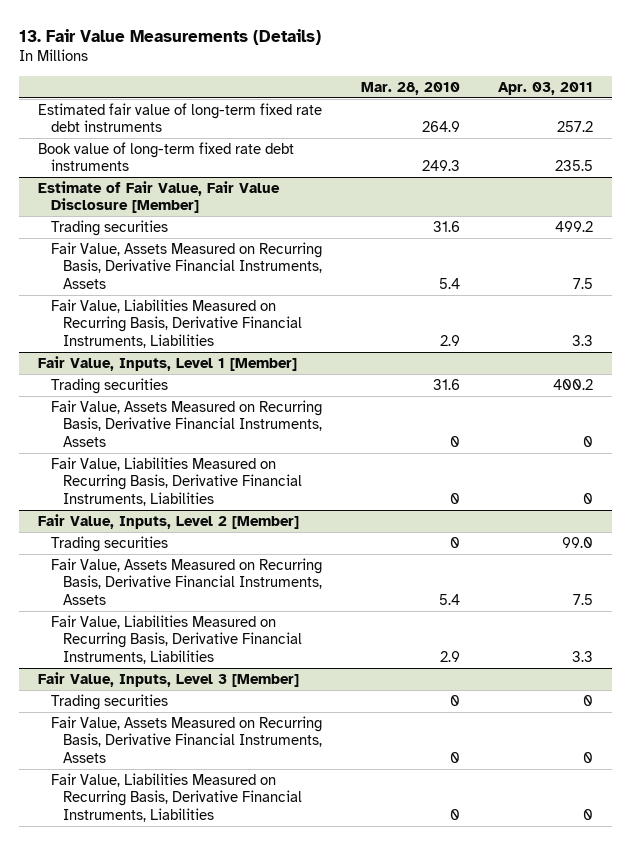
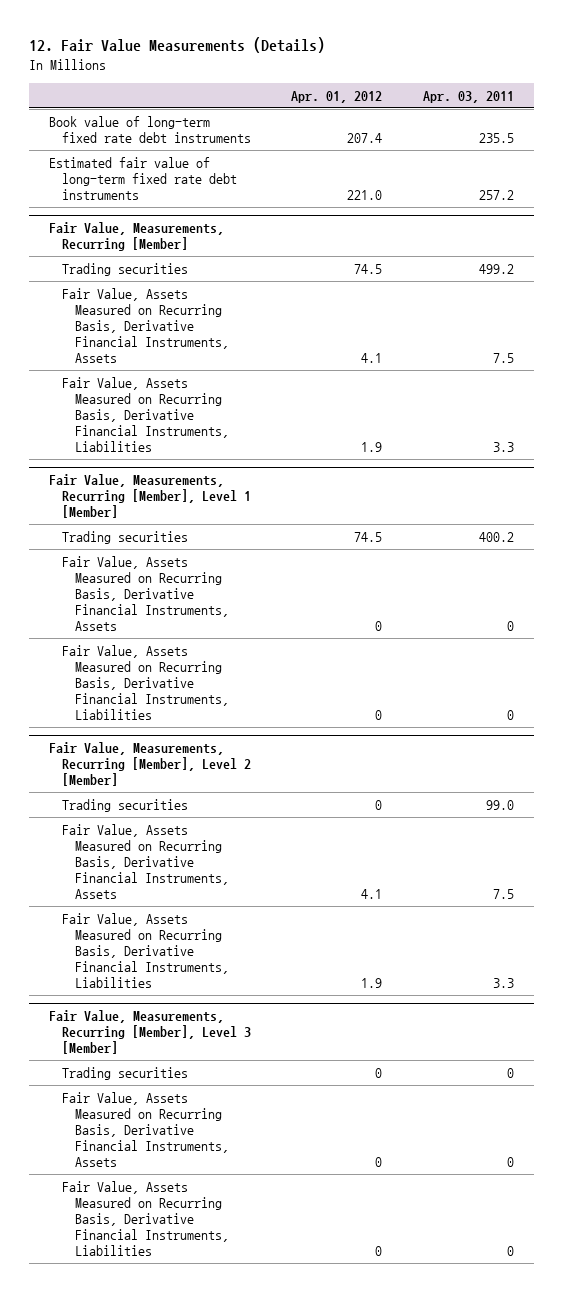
- 13. Fair Value Measurements (Details)
+ 12. Fair Value Measurements (Details)
- | Mar. 28, 2010 | Apr. 03, 2011
+ | Apr. 01, 2012 | Apr. 03, 2011
- Estimate of Fair Value, Fair Value Disclosure [Member]
moved down: Estimated fair value of long-term fixed rate debt instruments | 221.0 | 257.2
+ Fair Value, Measurements, Recurring [Member]
- Fair Value, Liabilities Measured on Recurring Basis, Derivative Financial Instruments, Liabilities | 2.9 | 3.3
- Fair Value, Inputs, Level 1 [Member]
+ Fair Value, Assets Measured on Recurring Basis, Derivative Financial Instruments, Liabilities | 1.9 | 3.3
+ Fair Value, Measurements, Recurring [Member], Level 1 [Member]
- Fair Value, Liabilities Measured on Recurring Basis, Derivative Financial Instruments, Liabilities | 0 | 0
- Fair Value, Inputs, Level 2 [Member]
+ Fair Value, Assets Measured on Recurring Basis, Derivative Financial Instruments, Liabilities | 0 | 0
+ Fair Value, Measurements, Recurring [Member], Level 2 [Member]
- Fair Value, Liabilities Measured on Recurring Basis, Derivative Financial Instruments, Liabilities | 2.9 | 3.3
- Fair Value, Inputs, Level 3 [Member]
+ Fair Value, Assets Measured on Recurring Basis, Derivative Financial Instruments, Liabilities | 1.9 | 3.3
+ Fair Value, Measurements, Recurring [Member], Level 3 [Member]
- Fair Value, Liabilities Measured on Recurring Basis, Derivative Financial Instruments, Liabilities | 0 | 0
+ Fair Value, Assets Measured on Recurring Basis, Derivative Financial Instruments, Liabilities | 0 | 0

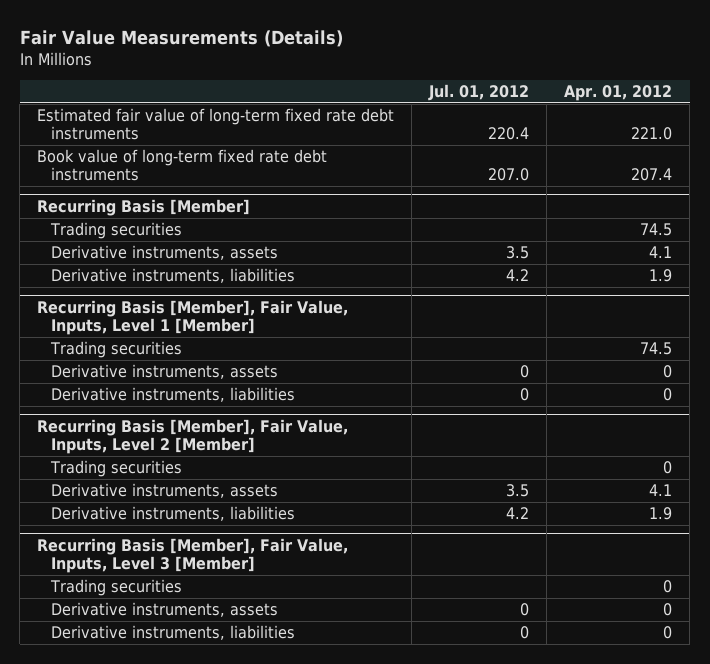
- 12. Fair Value Measurements (Details)
+ Fair Value Measurements (Details)
- | Apr. 01, 2012 | Apr. 03, 2011
+ | Jul. 01, 2012 | Apr. 01, 2012
- Fair Value, Measurements, Recurring [Member]
moved down: Book value of long-term fixed rate debt instruments | 207.0 | 207.4
+ Recurring Basis [Member]
- Fair Value, Assets Measured on Recurring Basis, Derivative Financial Instruments, Assets | 4.1 | 7.5
- Fair Value, Assets Measured on Recurring Basis, Derivative Financial Instruments, Liabilities | 1.9 | 3.3
- Fair Value, Measurements, Recurring [Member], Level 1 [Member]
+ Derivative instruments, assets | 3.5 | 4.1
+ Derivative instruments, liabilities | 4.2 | 1.9
+ Recurring Basis [Member], Fair Value, Inputs, Level 1 [Member]
- Fair Value, Assets Measured on Recurring Basis, Derivative Financial Instruments, Assets | 0 | 0
- Fair Value, Assets Measured on Recurring Basis, Derivative Financial Instruments, Liabilities | 0 | 0
- Fair Value, Measurements, Recurring [Member], Level 2 [Member]
+ Derivative instruments, assets | 0 | 0
+ Derivative instruments, liabilities | 0 | 0
+ Recurring Basis [Member], Fair Value, Inputs, Level 2 [Member]
- Fair Value, Assets Measured on Recurring Basis, Derivative Financial Instruments, Assets | 4.1 | 7.5
- Fair Value, Assets Measured on Recurring Basis, Derivative Financial Instruments, Liabilities | 1.9 | 3.3
- Fair Value, Measurements, Recurring [Member], Level 3 [Member]
+ Derivative instruments, assets | 3.5 | 4.1
+ Derivative instruments, liabilities | 4.2 | 1.9
+ Recurring Basis [Member], Fair Value, Inputs, Level 3 [Member]
- Fair Value, Assets Measured on Recurring Basis, Derivative Financial Instruments, Assets | 0 | 0
- Fair Value, Assets Measured on Recurring Basis, Derivative Financial Instruments, Liabilities | 0 | 0
+ Derivative instruments, assets | 0 | 0
+ Derivative instruments, liabilities | 0 | 0

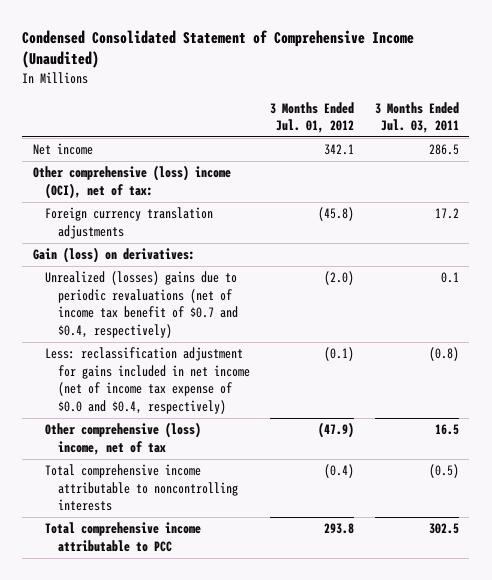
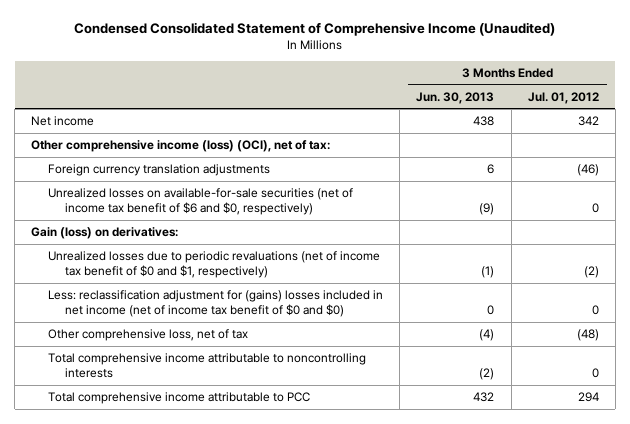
- | 3 Months Ended Jul. 01, 2012 | 3 Months Ended Jul. 03, 2011
+ | 3 Months Ended Jun. 30, 2013 | 3 Months Ended Jul. 01, 2012
- Net income | 342.1 | 286.5
- Other comprehensive (loss) income (OCI), net of tax:
- Foreign currency translation adjustments | (45.8) | 17.2
+ Net income | 438 | 342
+ Other comprehensive income (loss) (OCI), net of tax:
+ Foreign currency translation adjustments | 6 | (46)
+ Unrealized losses on available-for-sale securities (net of income tax benefit of $6 and $0, respectively) | (9) | 0
- Unrealized (losses) gains due to periodic revaluations (net of income tax benefit of $0.7 and $0.4, respectively) | (2.0) | 0.1
- Less: reclassification adjustment for gains included in net income (net of income tax expense of $0.0 and $0.4, respectively) | (0.1) | (0.8)
- Other comprehensive (loss) income, net of tax | (47.9) | 16.5
- Total comprehensive income attributable to noncontrolling interests | (0.4) | (0.5)
- Total comprehensive income attributable to PCC | 293.8 | 302.5
+ Unrealized losses due to periodic revaluations (net of income tax benefit of $0 and $1, respectively) | (1) | (2)
+ Less: reclassification adjustment for (gains) losses included in net income (net of income tax benefit of $0 and $0) | 0 | 0
+ Other comprehensive loss, net of tax | (4) | (48)
+ Total comprehensive income attributable to noncontrolling interests | (2) | 0
+ Total comprehensive income attributable to PCC | 432 | 294

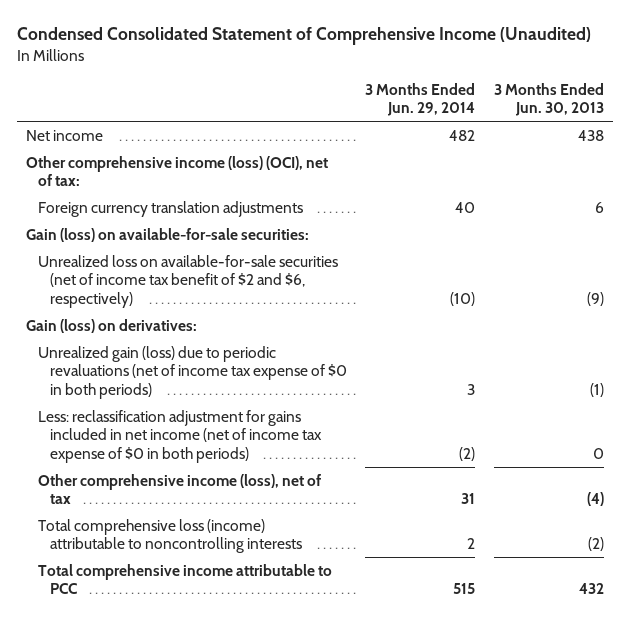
- | 3 Months Ended Jun. 30, 2013 | 3 Months Ended Jul. 01, 2012
+ | 3 Months Ended Jun. 29, 2014 | 3 Months Ended Jun. 30, 2013
- Unrealized losses on available-for-sale securities (net of income tax benefit of $6 and $0, respectively) | (9) | 0
+ Gain (loss) on available-for-sale securities:
+ Unrealized loss on available-for-sale securities (net of income tax benefit of $2 and $6, respectively) | (10) | (9)
- Unrealized losses due to periodic revaluations (net of income tax benefit of $0 and $1, respectively) | (1) | (2)
- Less: reclassification adjustment for (gains) losses included in net income (net of income tax benefit of $0 and $0) | 0 | 0
- Other comprehensive loss, net of tax | (4) | (48)
- Total comprehensive income attributable to noncontrolling interests | (2) | 0
+ Unrealized gain (loss) due to periodic revaluations (net of income tax expense of $0 in both periods) | 3 | (1)
+ Less: reclassification adjustment for gains included in net income (net of income tax expense of $0 in both periods) | (2) | 0
+ Other comprehensive income (loss), net of tax | 31 | (4)
+ Total comprehensive loss (income) attributable to noncontrolling interests | 2 | (2)

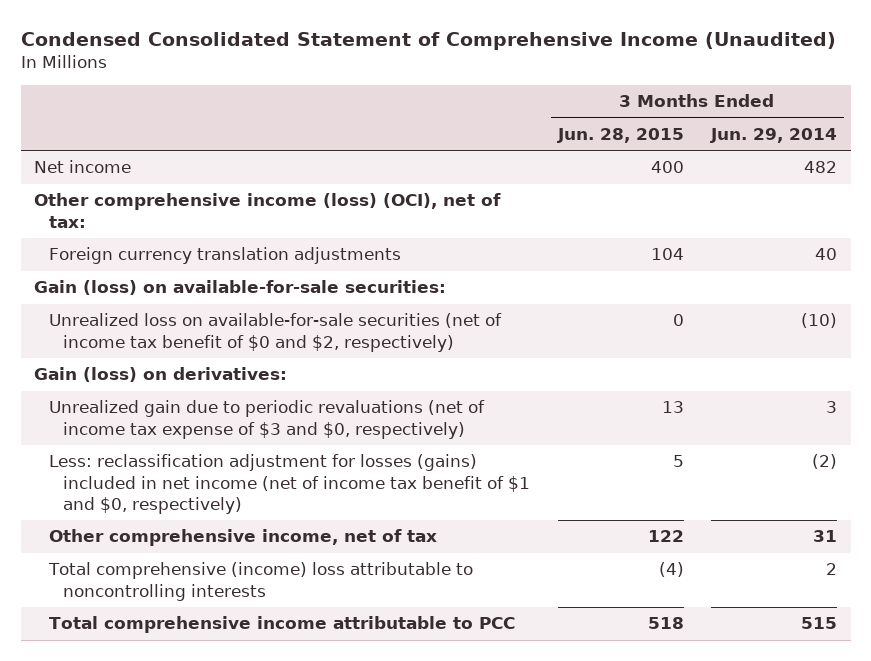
- | 3 Months Ended Jun. 29, 2014 | 3 Months Ended Jun. 30, 2013
+ | 3 Months Ended Jun. 28, 2015 | 3 Months Ended Jun. 29, 2014
- Unrealized loss on available-for-sale securities (net of income tax benefit of $2 and $6, respectively) | (10) | (9)
+ Unrealized loss on available-for-sale securities (net of income tax benefit of $0 and $2, respectively) | 0 | (10)
- Unrealized gain (loss) due to periodic revaluations (net of income tax expense of $0 in both periods) | 3 | (1)
- Less: reclassification adjustment for gains included in net income (net of income tax expense of $0 in both periods) | (2) | 0
- Other comprehensive income (loss), net of tax | 31 | (4)
- Total comprehensive loss (income) attributable to noncontrolling interests | 2 | (2)
+ Unrealized gain due to periodic revaluations (net of income tax expense of $3 and $0, respectively) | 13 | 3
+ Less: reclassification adjustment for losses (gains) included in net income (net of income tax benefit of $1 and $0, respectively) | 5 | (2)
+ Other comprehensive income, net of tax | 122 | 31
+ Total comprehensive (income) loss attributable to noncontrolling interests | (4) | 2

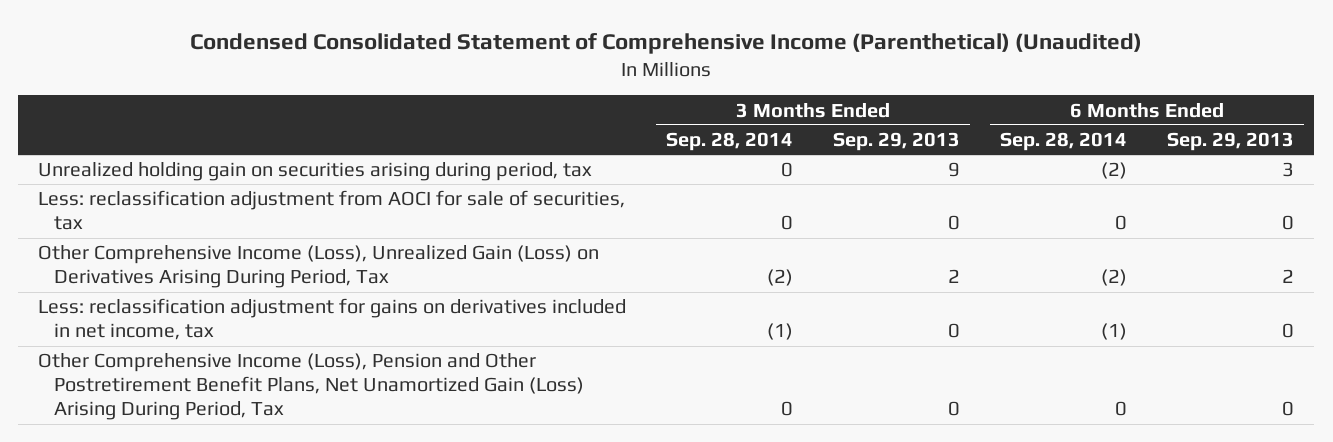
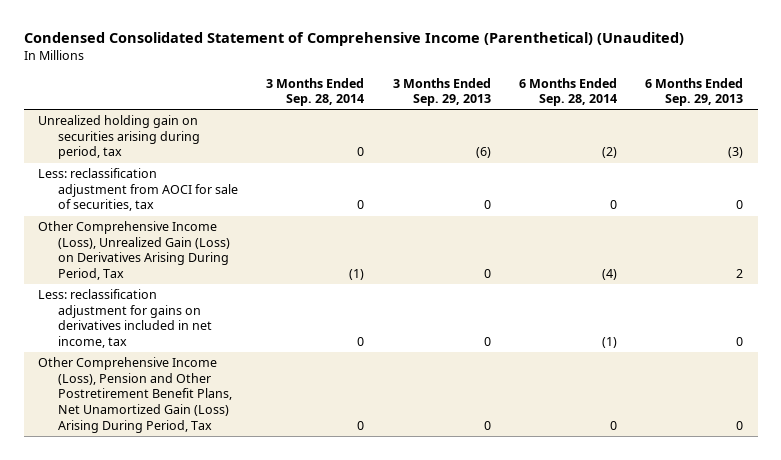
- Unrealized holding gain on securities arising during period, tax | 0 | 9 | (2) | 3
+ Unrealized holding gain on securities arising during period, tax | 0 | (6) | (2) | (3)
- Other Comprehensive Income (Loss), Unrealized Gain (Loss) on Derivatives Arising During Period, Tax | (2) | 2 | (2) | 2
- Less: reclassification adjustment for gains on derivatives included in net income, tax | (1) | 0 | (1) | 0
+ Other Comprehensive Income (Loss), Unrealized Gain (Loss) on Derivatives Arising During Period, Tax | (1) | 0 | (4) | 2
+ Less: reclassification adjustment for gains on derivatives included in net income, tax | 0 | 0 | (1) | 0

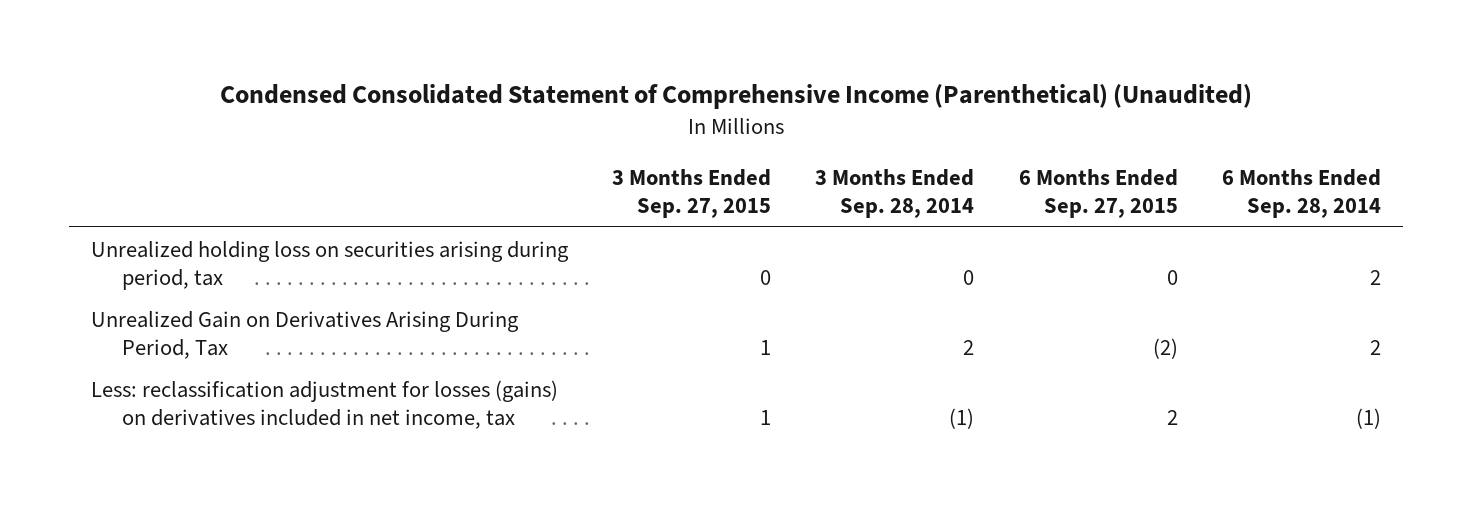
- | 3 Months Ended Sep. 28, 2014 | 3 Months Ended Sep. 29, 2013 | 6 Months Ended Sep. 28, 2014 | 6 Months Ended Sep. 29, 2013
+ | 3 Months Ended Sep. 27, 2015 | 3 Months Ended Sep. 28, 2014 | 6 Months Ended Sep. 27, 2015 | 6 Months Ended Sep. 28, 2014
- Unrealized holding gain on securities arising during period, tax | 0 | (6) | (2) | (3)
- Less: reclassification adjustment from AOCI for sale of securities, tax | 0 | 0 | 0 | 0
- Other Comprehensive Income (Loss), Unrealized Gain (Loss) on Derivatives Arising During Period, Tax | (1) | 0 | (4) | 2
- Less: reclassification adjustment for gains on derivatives included in net income, tax | 0 | 0 | (1) | 0
- Other Comprehensive Income (Loss), Pension and Other Postretirement Benefit Plans, Net Unamortized Gain (Loss) Arising During Period, Tax | 0 | 0 | 0 | 0
+ Unrealized holding loss on securities arising during period, tax | 0 | 0 | 0 | 2
+ Unrealized Gain on Derivatives Arising During Period, Tax | 1 | 2 | (2) | 2
+ Less: reclassification adjustment for losses (gains) on derivatives included in net income, tax | 1 | (1) | 2 | (1)

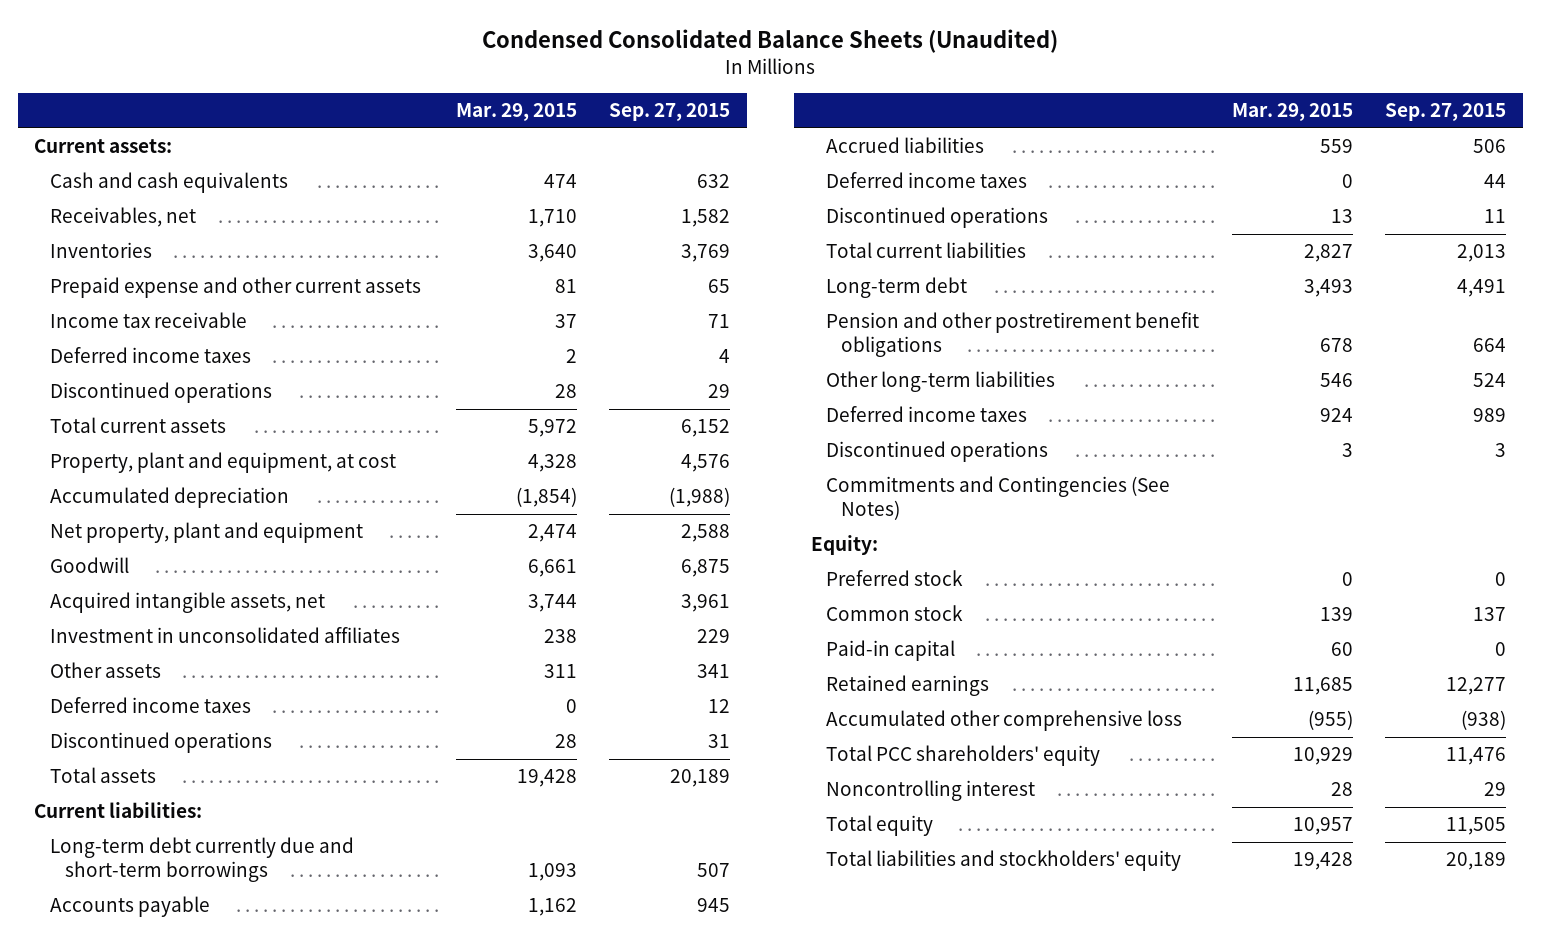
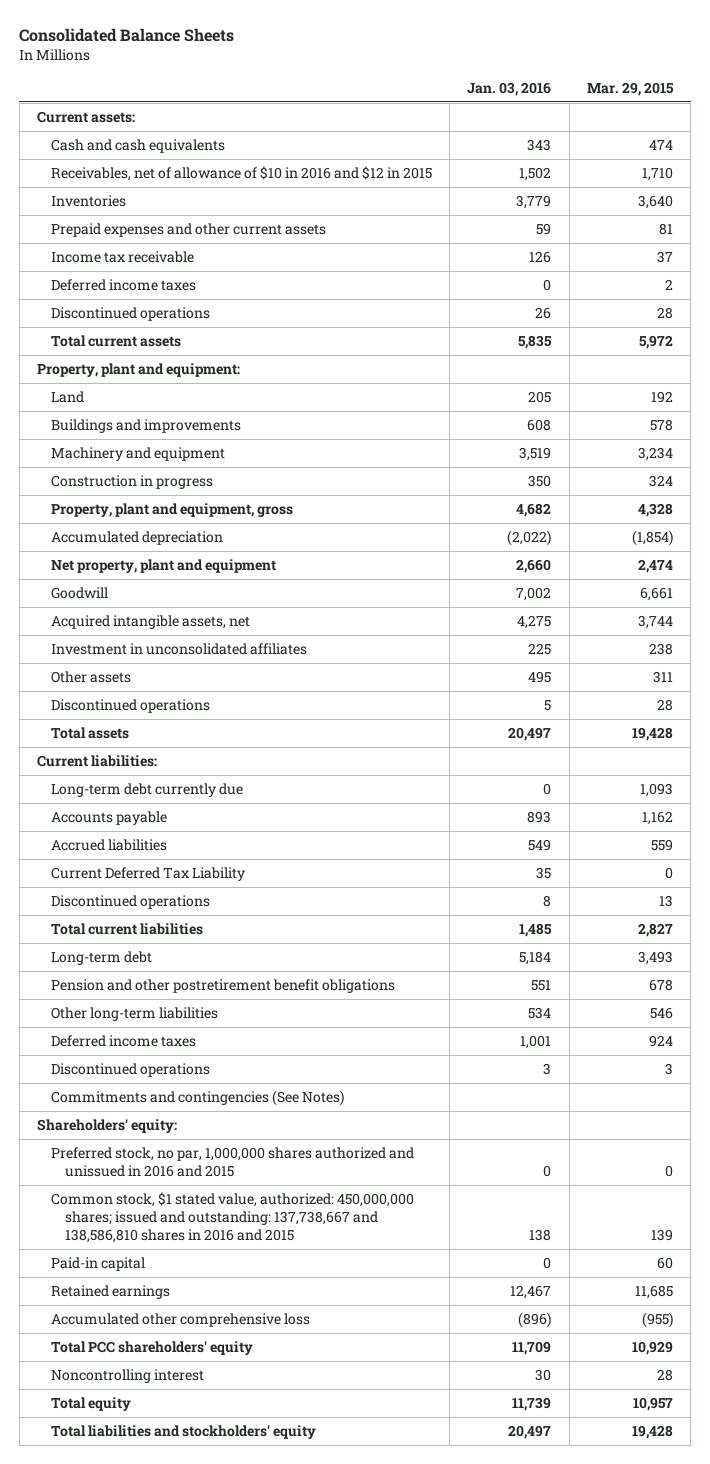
- Condensed Consolidated Balance Sheets (Unaudited)
+ Consolidated Balance Sheets
- | Mar. 29, 2015 | Sep. 27, 2015
+ | Jan. 03, 2016 | Mar. 29, 2015
- Receivables, net | 1,710 | 1,582
+ Receivables, net of allowance of $10 in 2016 and $12 in 2015 | 1,502 | 1,710
- Prepaid expense and other current assets | 81 | 65
+ Prepaid expenses and other current assets | 59 | 81
- Property, plant and equipment, at cost | 4,328 | 4,576
+ Property, plant and equipment:
+ Land | 205 | 192
+ Buildings and improvements | 608 | 578
+ Machinery and equipment | 3,519 | 3,234
+ Construction in progress | 350 | 324
+ Property, plant and equipment, gross | 4,682 | 4,328
- Deferred income taxes | 0 | 12
- Long-term debt currently due and short-term borrowings | 1,093 | 507
+ Long-term debt currently due | 0 | 1,093
- Deferred income taxes | 0 | 44
+ Current Deferred Tax Liability | 35 | 0
- Commitments and Contingencies (See Notes)
- Equity:
- Preferred stock | 0 | 0
- Common stock | 139 | 137
+ Commitments and contingencies (See Notes)
+ Shareholders' equity:
+ Preferred stock, no par, 1,000,000 shares authorized and unissued in 2016 and 2015 | 0 | 0
+ Common stock, $1 stated value, authorized: 450,000,000 shares; issued and outstanding: 137,738,667 and 138,586,810 shares in 2016 and 2015 | 138 | 139

